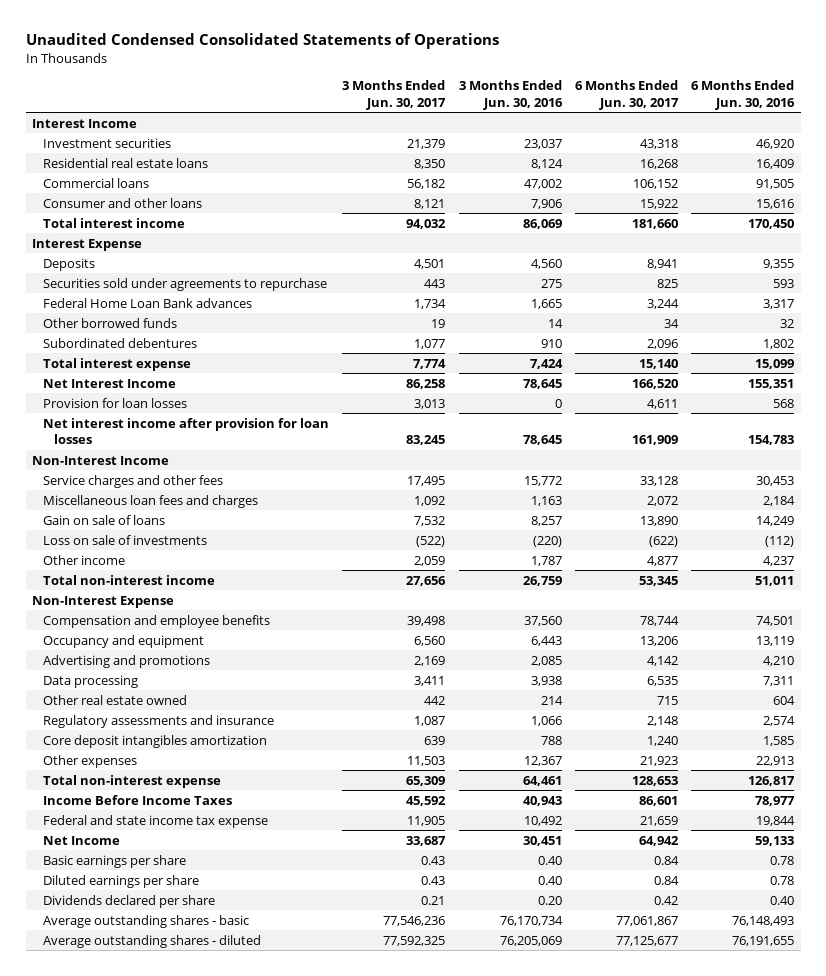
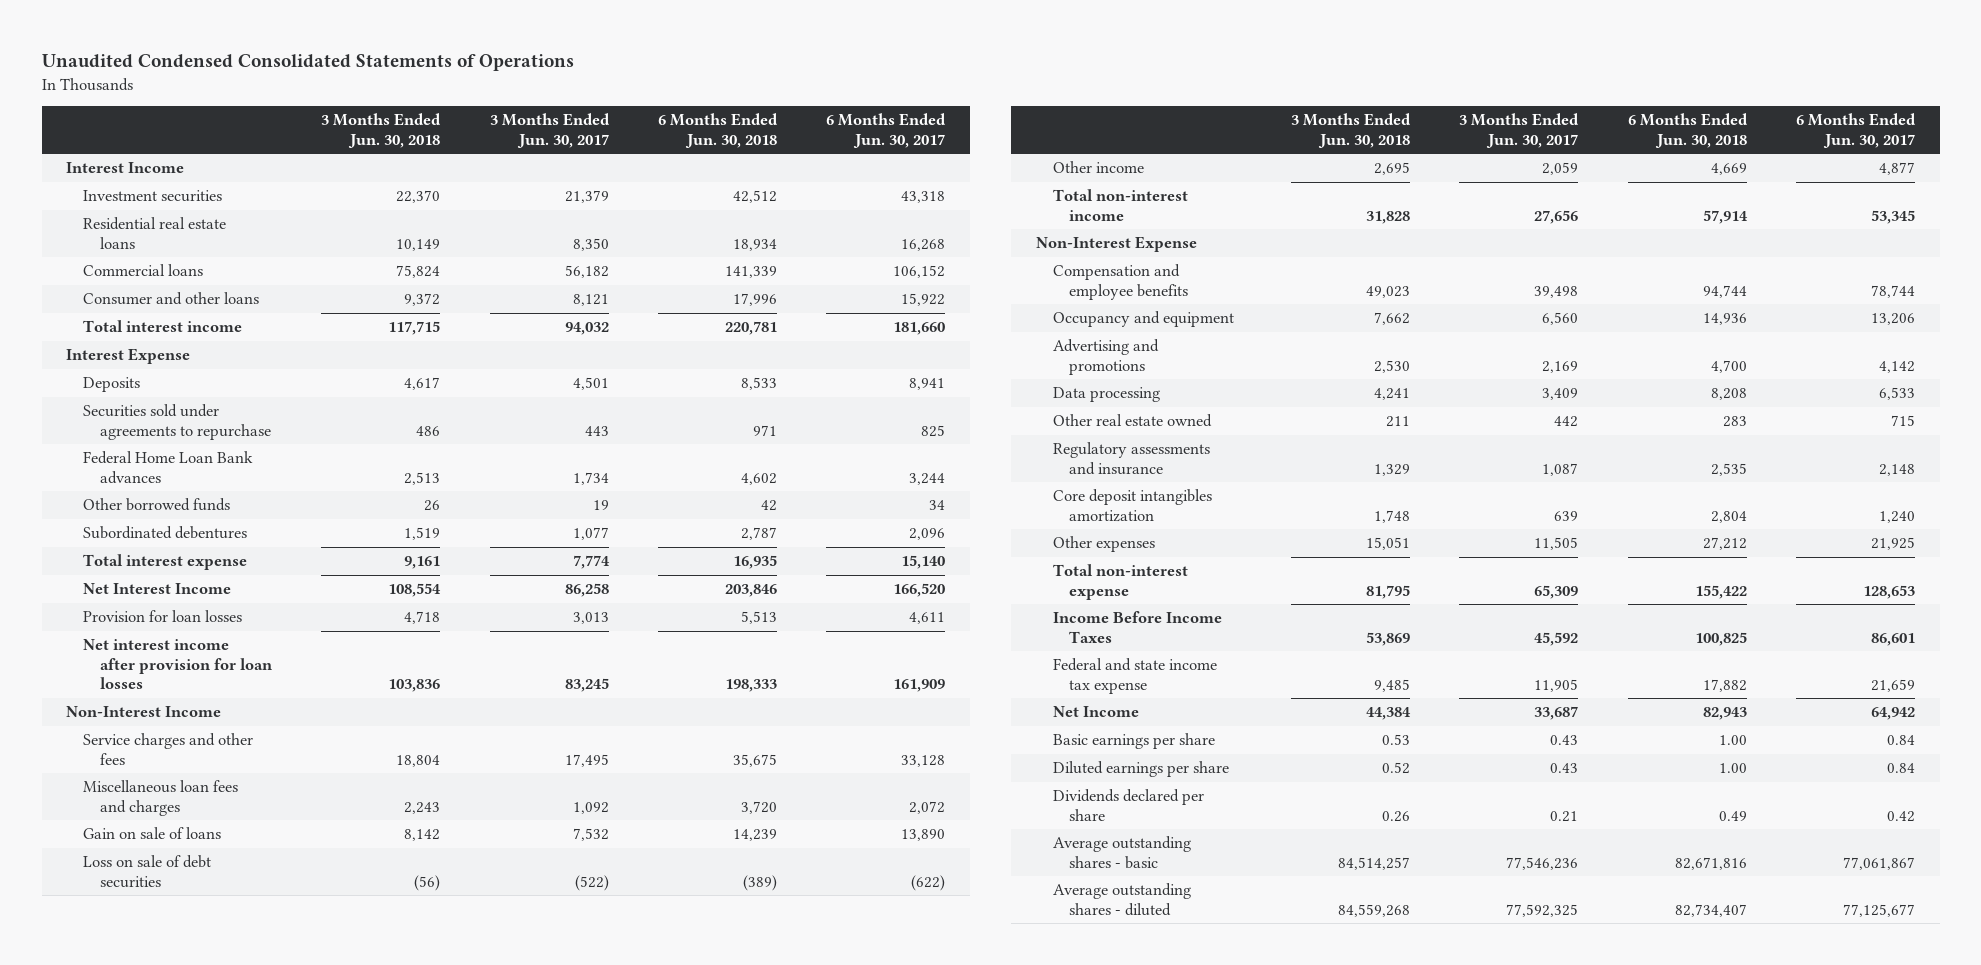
- | 3 Months Ended Jun. 30, 2017 | 3 Months Ended Jun. 30, 2016 | 6 Months Ended Jun. 30, 2017 | 6 Months Ended Jun. 30, 2016
+ | 3 Months Ended Jun. 30, 2018 | 3 Months Ended Jun. 30, 2017 | 6 Months Ended Jun. 30, 2018 | 6 Months Ended Jun. 30, 2017
- Loss on sale of investments | (522) | (220) | (622) | (112)
+ Loss on sale of debt securities | (56) | (522) | (389) | (622)
- Data processing | 3,411 | 3,938 | 6,535 | 7,311
+ Data processing | 4,241 | 3,409 | 8,208 | 6,533
- Other expenses | 11,503 | 12,367 | 21,923 | 22,913
+ Other expenses | 15,051 | 11,505 | 27,212 | 21,925

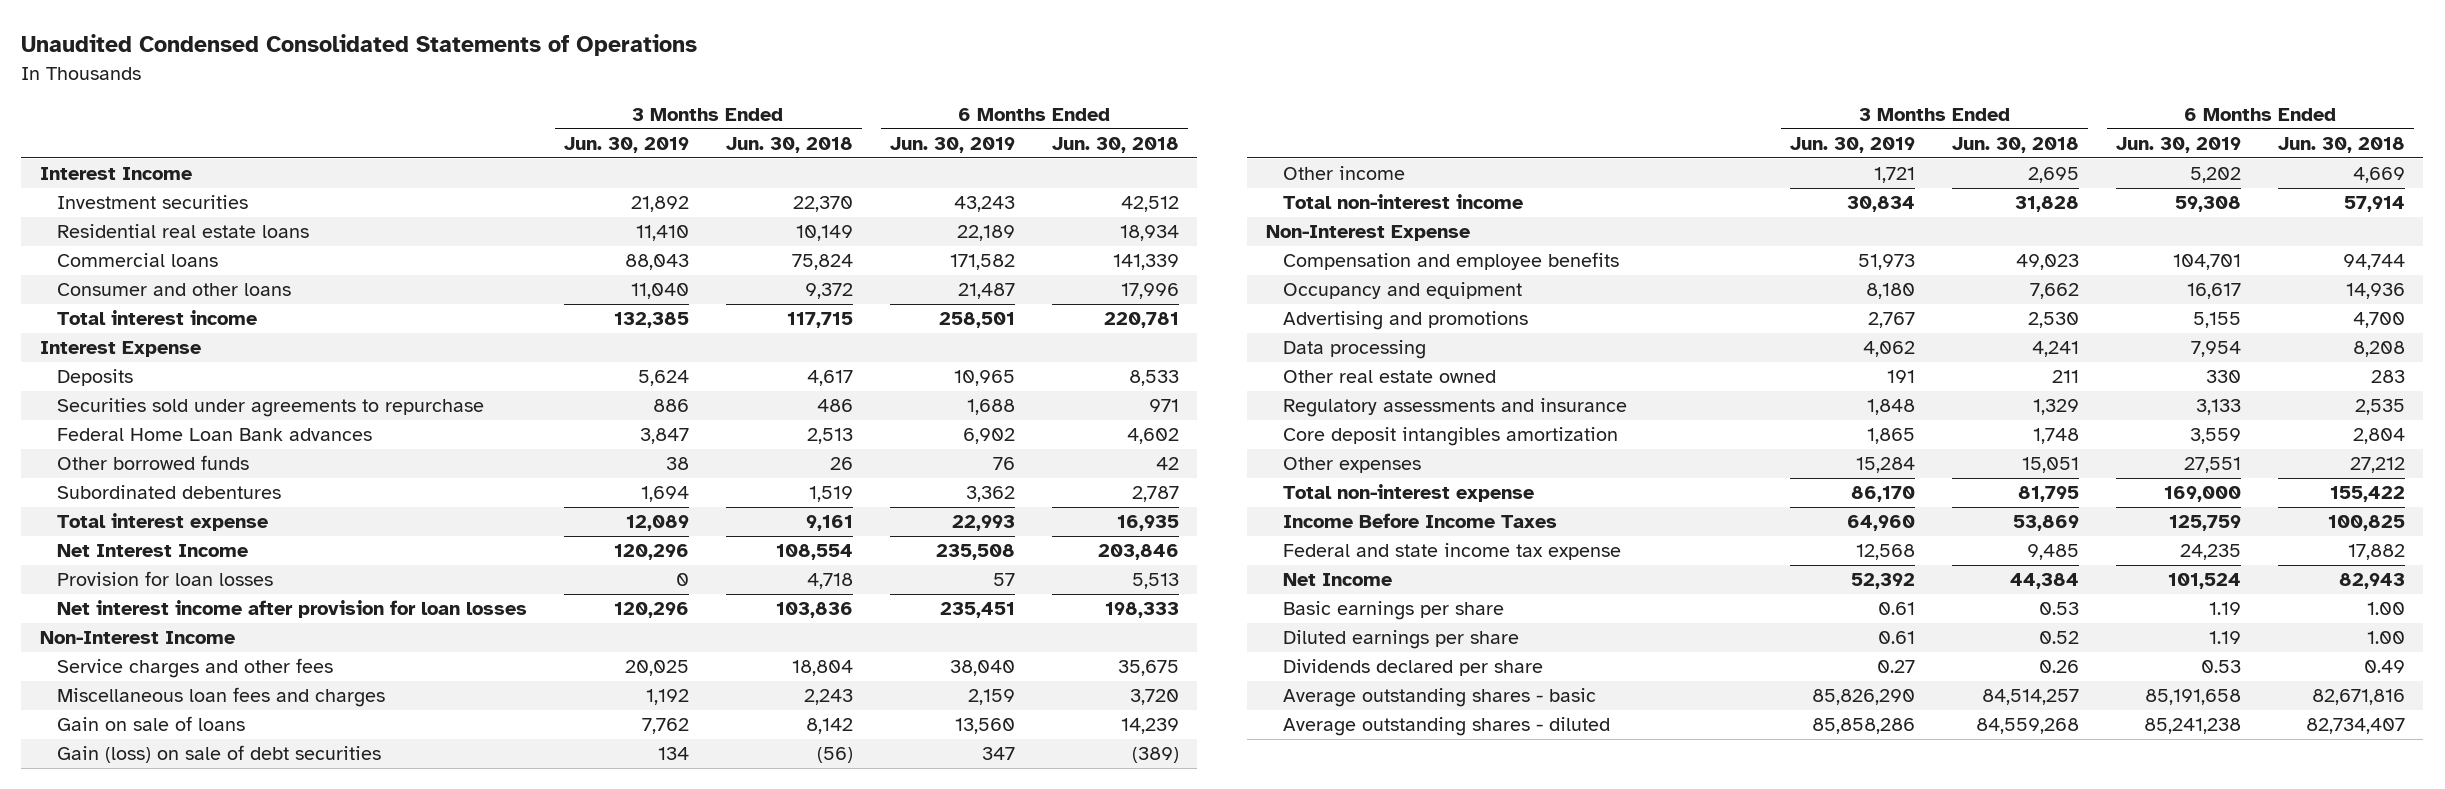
- | 3 Months Ended Jun. 30, 2018 | 3 Months Ended Jun. 30, 2017 | 6 Months Ended Jun. 30, 2018 | 6 Months Ended Jun. 30, 2017
+ | 3 Months Ended Jun. 30, 2019 | 3 Months Ended Jun. 30, 2018 | 6 Months Ended Jun. 30, 2019 | 6 Months Ended Jun. 30, 2018
- Loss on sale of debt securities | (56) | (522) | (389) | (622)
+ Gain (loss) on sale of debt securities | 134 | (56) | 347 | (389)

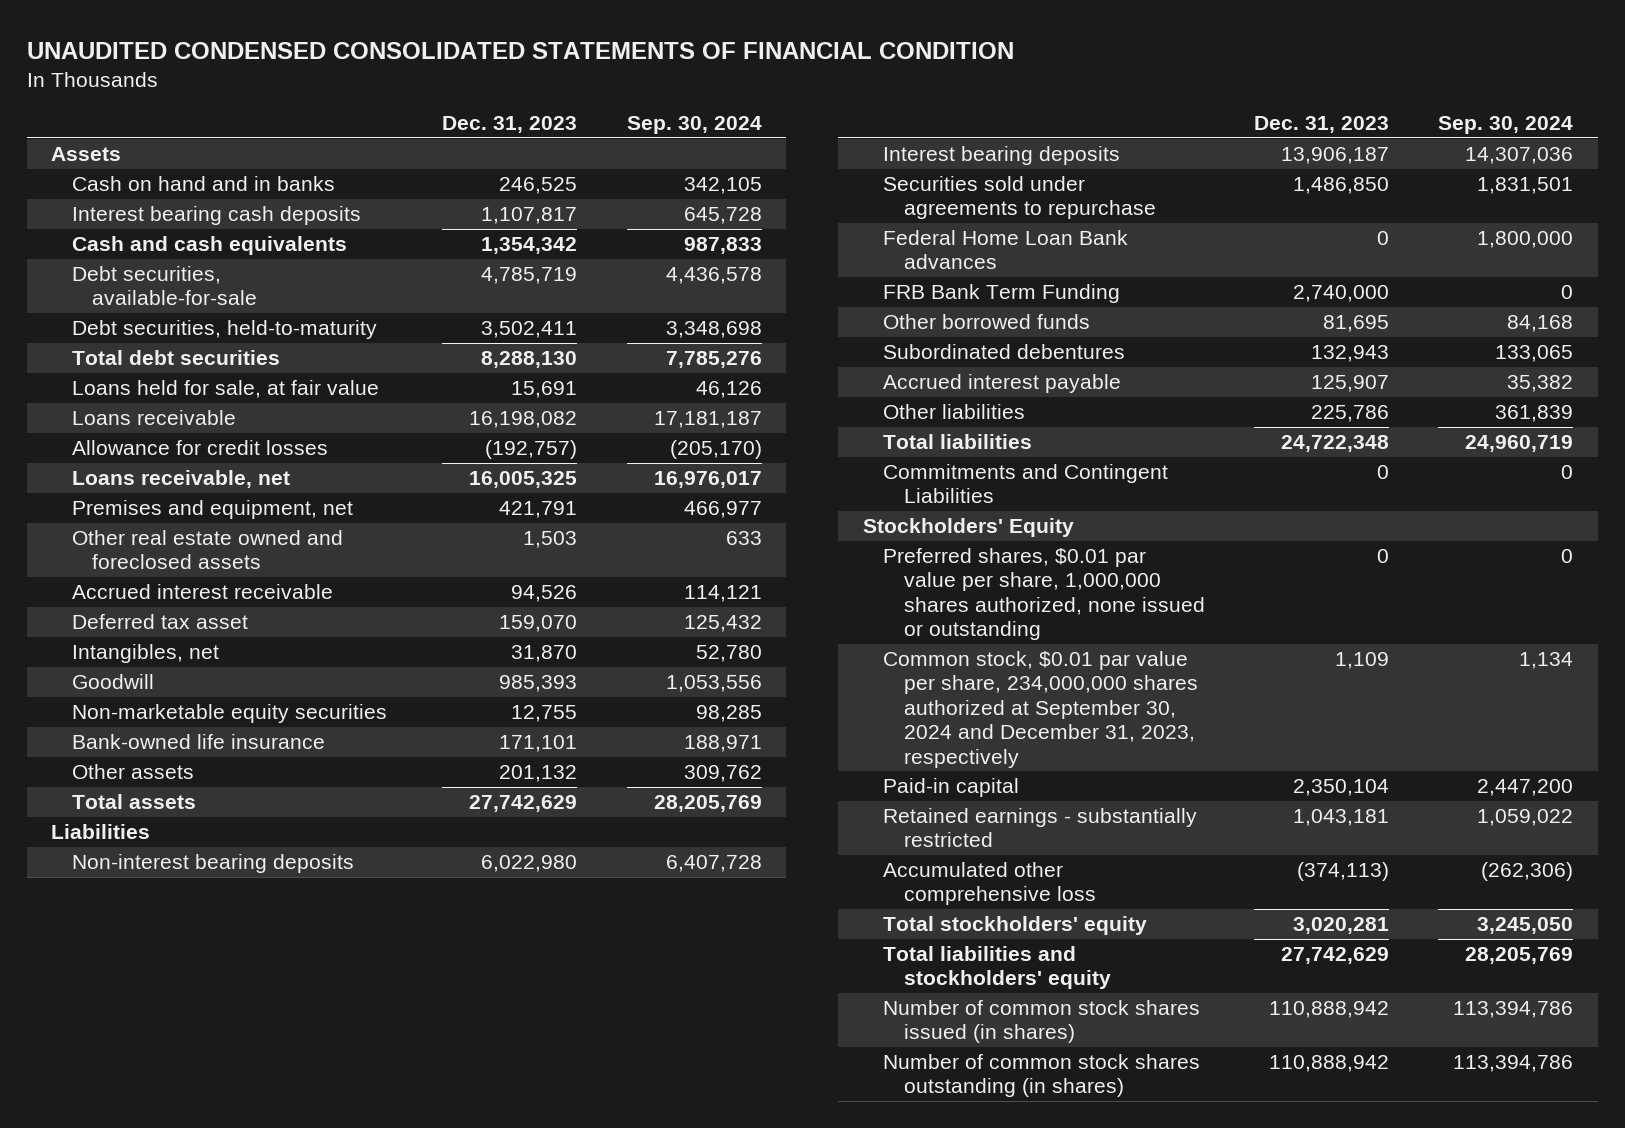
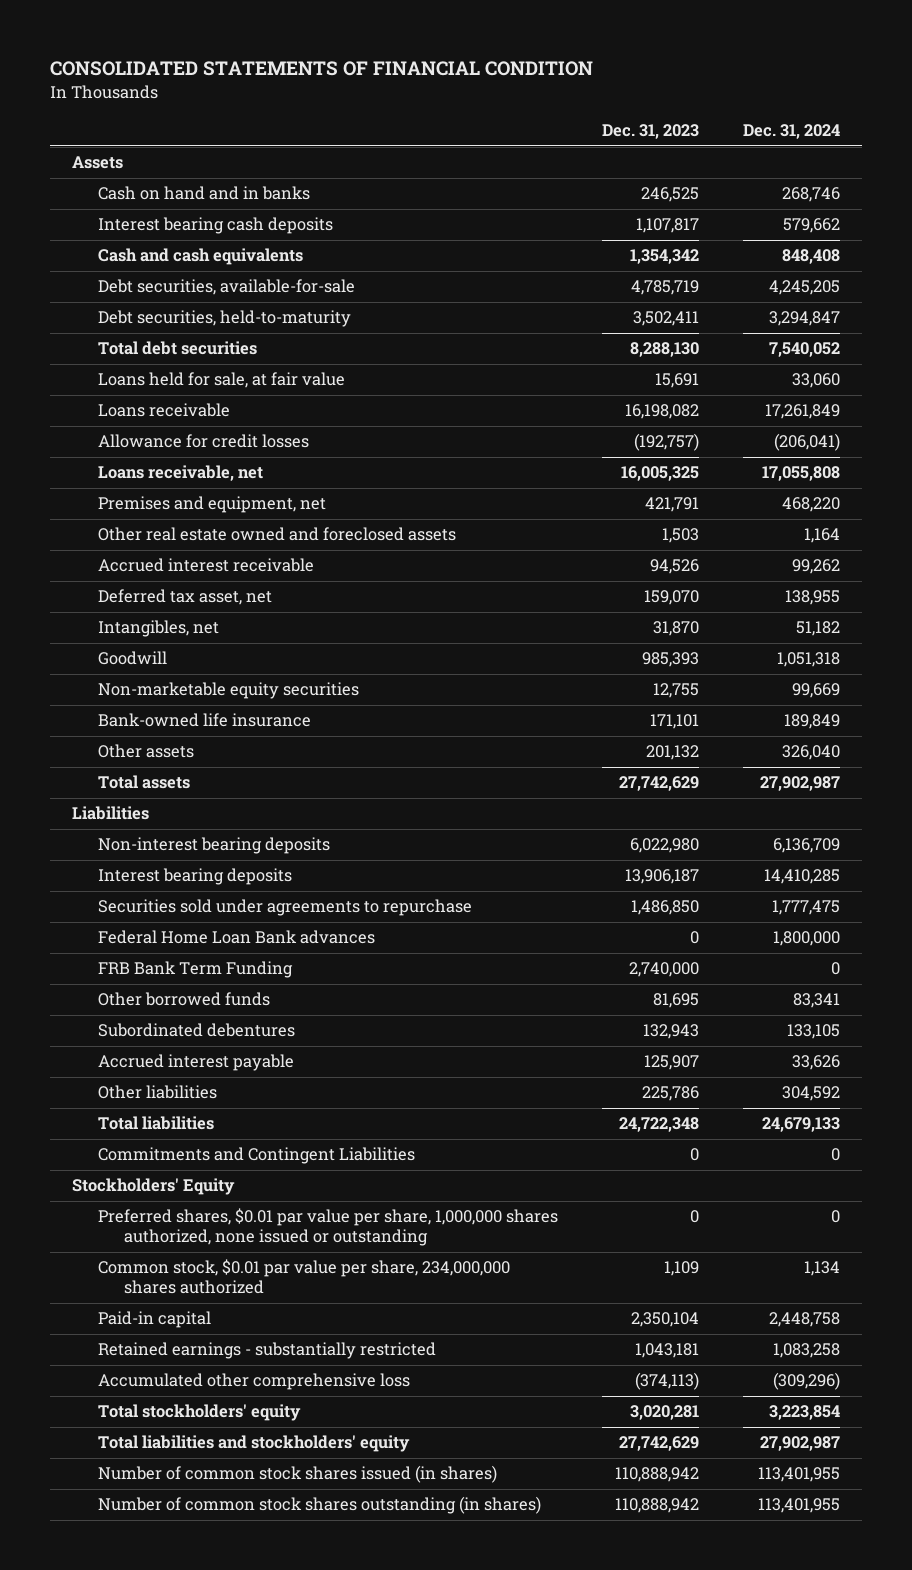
- UNAUDITED CONDENSED CONSOLIDATED STATEMENTS OF FINANCIAL CONDITION
+ CONSOLIDATED STATEMENTS OF FINANCIAL CONDITION
- | Dec. 31, 2023 | Sep. 30, 2024
+ | Dec. 31, 2023 | Dec. 31, 2024
- Deferred tax asset | 159,070 | 125,432
+ Deferred tax asset, net | 159,070 | 138,955
- Common stock, $0.01 par value per share, 234,000,000 shares authorized at September 30, 2024 and December 31, 2023, respectively | 1,109 | 1,134
+ Common stock, $0.01 par value per share, 234,000,000 shares authorized | 1,109 | 1,134

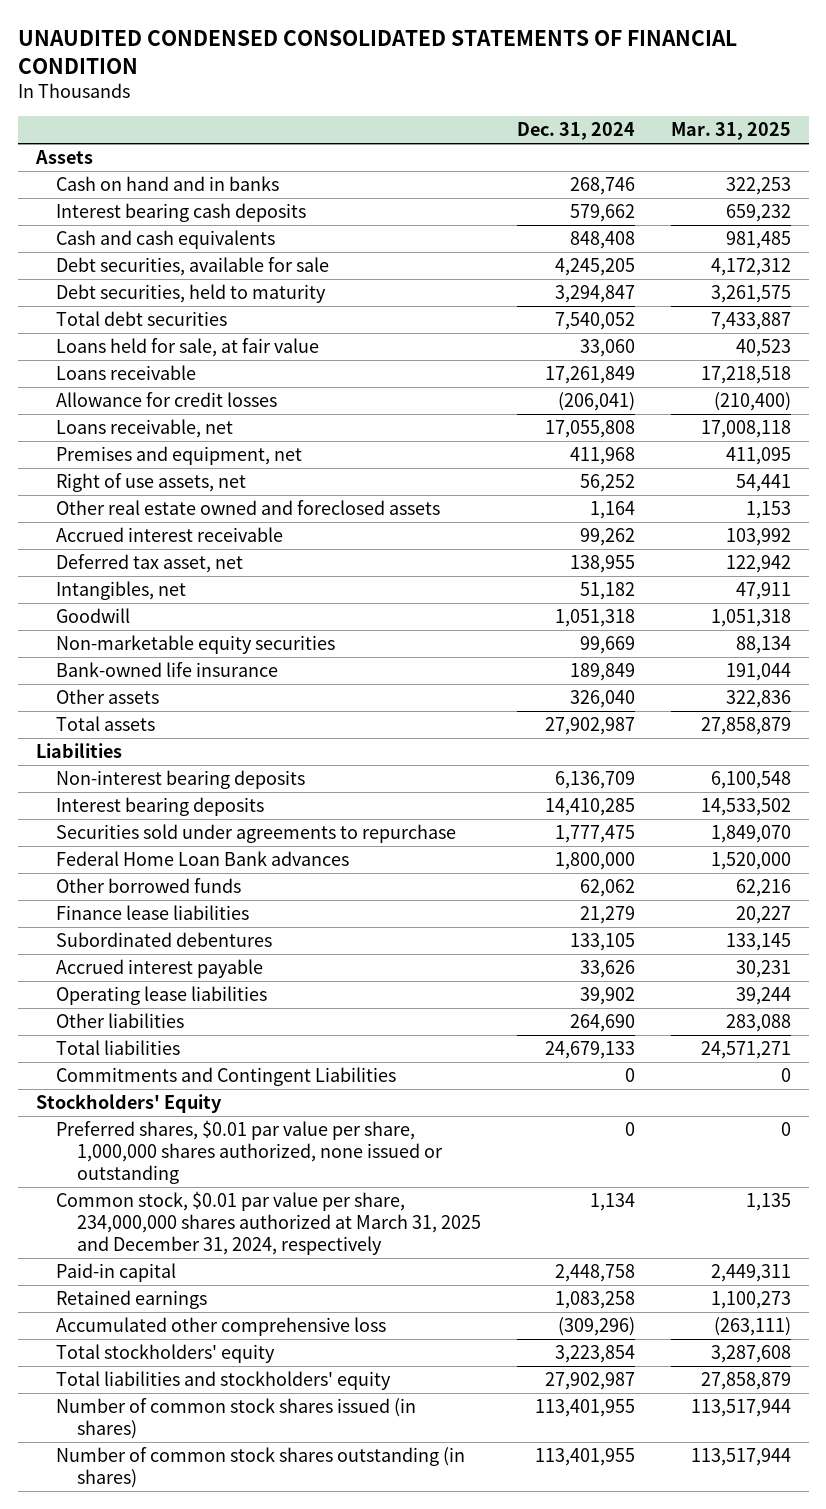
- CONSOLIDATED STATEMENTS OF FINANCIAL CONDITION
+ UNAUDITED CONDENSED CONSOLIDATED STATEMENTS OF FINANCIAL CONDITION
- | Dec. 31, 2023 | Dec. 31, 2024
+ | Dec. 31, 2024 | Mar. 31, 2025
- Debt securities, available-for-sale | 4,785,719 | 4,245,205
- Debt securities, held-to-maturity | 3,502,411 | 3,294,847
+ Debt securities, available for sale | 4,245,205 | 4,172,312
+ Debt securities, held to maturity | 3,294,847 | 3,261,575
- Premises and equipment, net | 421,791 | 468,220
+ Premises and equipment, net | 411,968 | 411,095
+ Right of use assets, net | 56,252 | 54,441
- FRB Bank Term Funding | 2,740,000 | 0
- Other borrowed funds | 81,695 | 83,341
+ Other borrowed funds | 62,062 | 62,216
+ Finance lease liabilities | 21,279 | 20,227
- Other liabilities | 225,786 | 304,592
+ Operating lease liabilities | 39,902 | 39,244
+ Other liabilities | 264,690 | 283,088
- Common stock, $0.01 par value per share, 234,000,000 shares authorized | 1,109 | 1,134
+ Common stock, $0.01 par value per share, 234,000,000 shares authorized at March 31, 2025 and December 31, 2024, respectively | 1,134 | 1,135
- Retained earnings - substantially restricted | 1,043,181 | 1,083,258
+ Retained earnings | 1,083,258 | 1,100,273

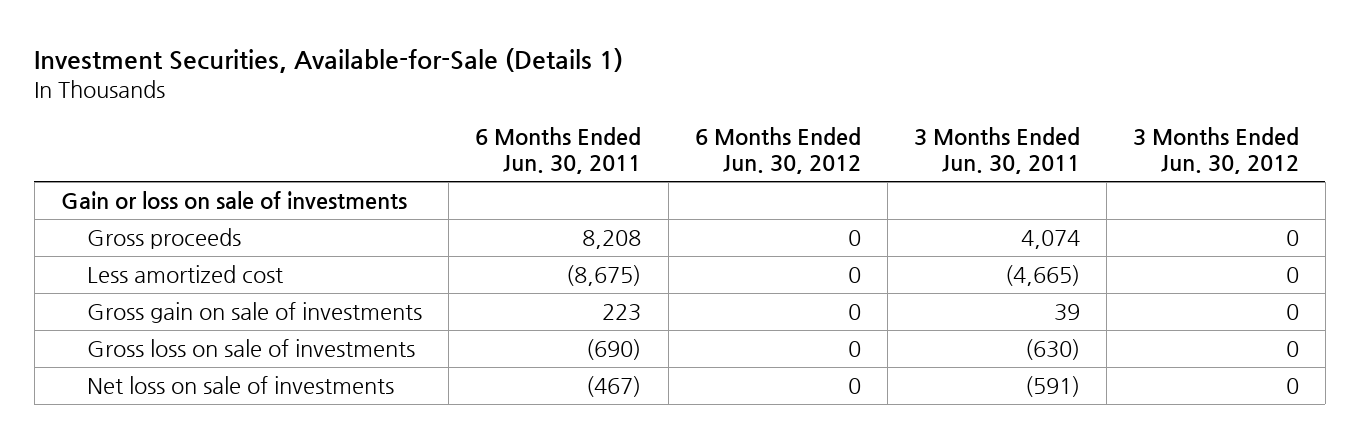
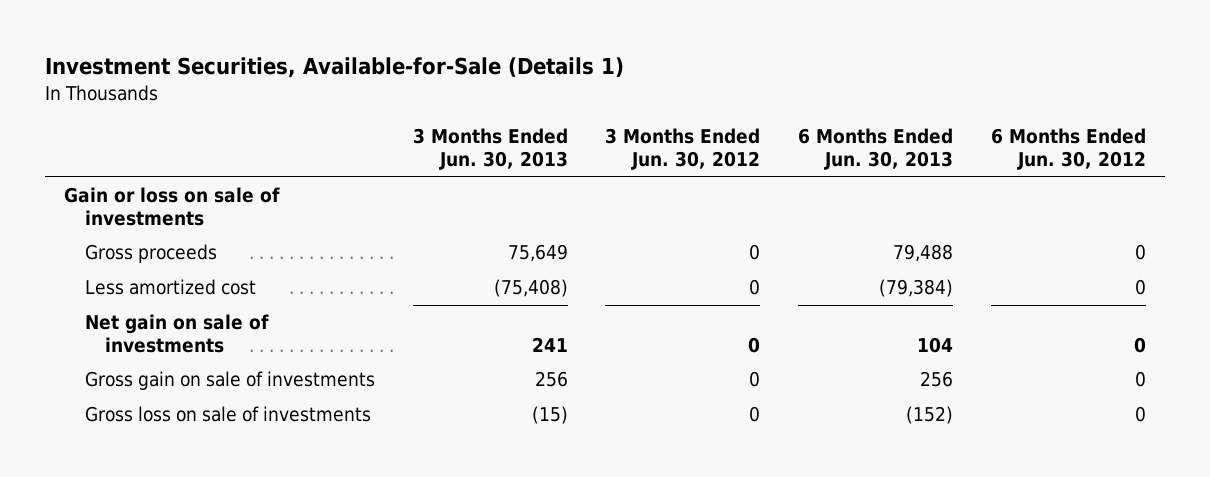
- | 6 Months Ended Jun. 30, 2011 | 6 Months Ended Jun. 30, 2012 | 3 Months Ended Jun. 30, 2011 | 3 Months Ended Jun. 30, 2012
+ | 3 Months Ended Jun. 30, 2013 | 3 Months Ended Jun. 30, 2012 | 6 Months Ended Jun. 30, 2013 | 6 Months Ended Jun. 30, 2012
+ Net gain on sale of investments | 241 | 0 | 104 | 0
- Net loss on sale of investments | (467) | 0 | (591) | 0

